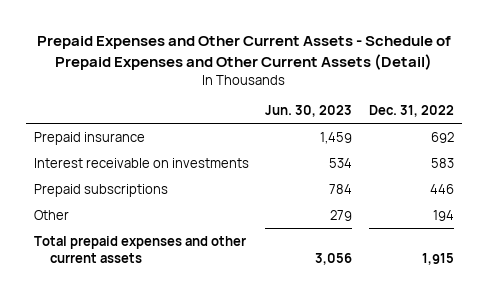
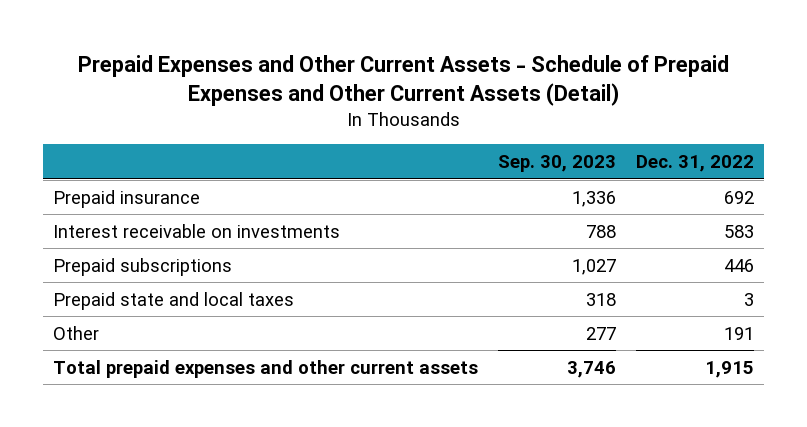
- | Jun. 30, 2023 | Dec. 31, 2022
+ | Sep. 30, 2023 | Dec. 31, 2022
- Other | 279 | 194
+ Prepaid state and local taxes | 318 | 3
+ Other | 277 | 191

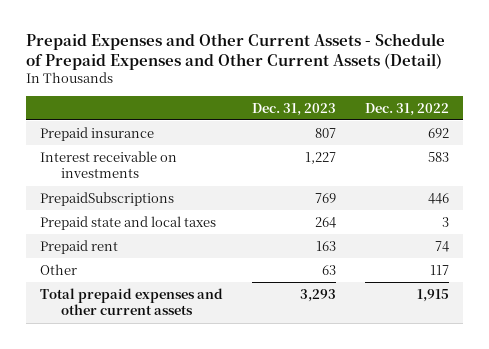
- | Sep. 30, 2023 | Dec. 31, 2022
+ | Dec. 31, 2023 | Dec. 31, 2022
- Prepaid subscriptions | 1,027 | 446
+ PrepaidSubscriptions | 769 | 446
- Other | 277 | 191
+ Prepaid rent | 163 | 74
+ Other | 63 | 117

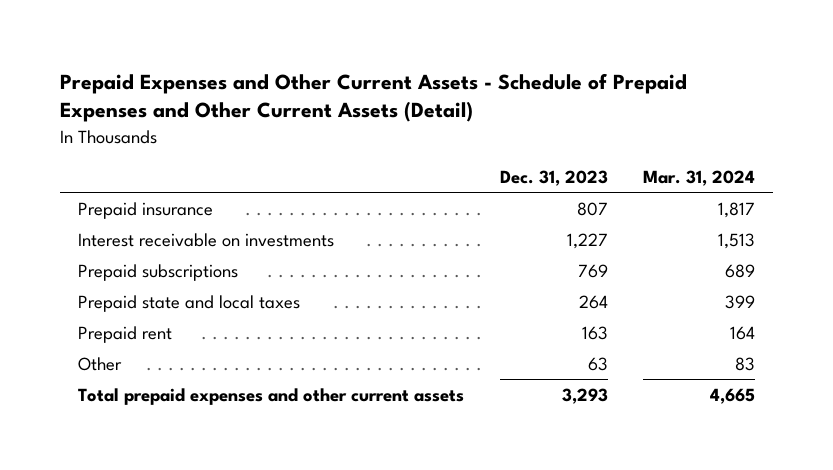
- | Dec. 31, 2023 | Dec. 31, 2022
+ | Dec. 31, 2023 | Mar. 31, 2024
- PrepaidSubscriptions | 769 | 446
+ Prepaid subscriptions | 769 | 689

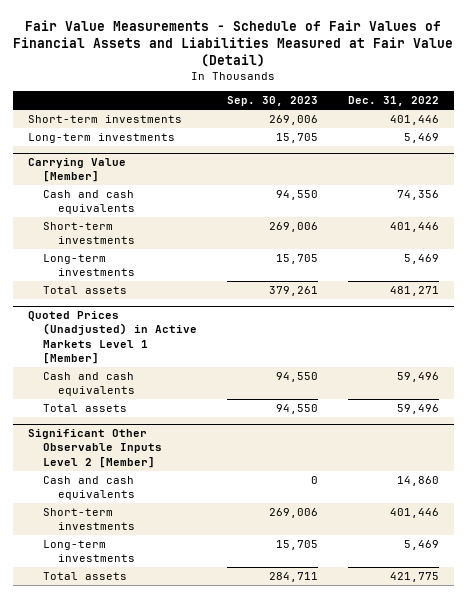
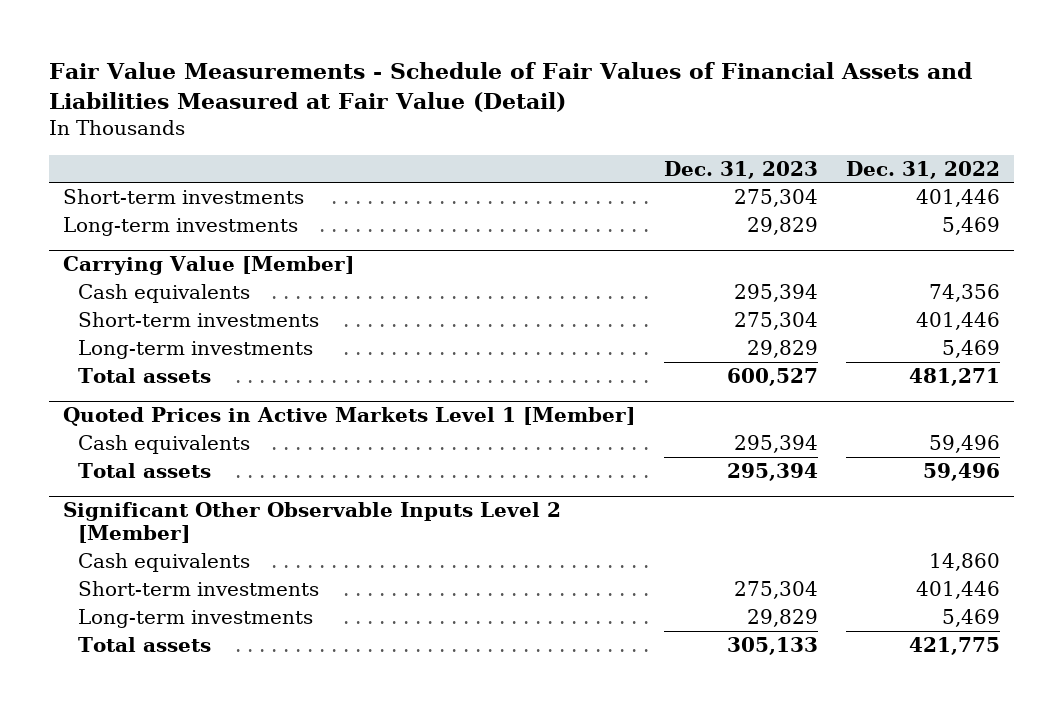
- | Sep. 30, 2023 | Dec. 31, 2022
+ | Dec. 31, 2023 | Dec. 31, 2022
@ Carrying Value [Member]
- Cash and cash equivalents | 94,550 | 74,356
+ Cash equivalents | 295,394 | 74,356
- Quoted Prices (Unadjusted) in Active Markets Level 1 [Member]
- Cash and cash equivalents | 94,550 | 59,496
+ Quoted Prices in Active Markets Level 1 [Member]
+ Cash equivalents | 295,394 | 59,496
@ Significant Other Observable Inputs Level 2 [Member]
- Cash and cash equivalents | 0 | 14,860
+ Cash equivalents | | 14,860

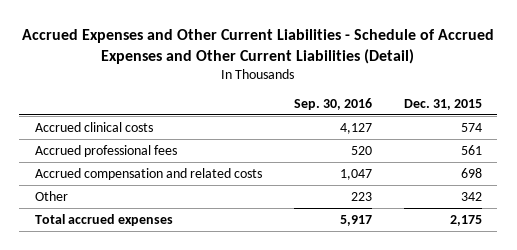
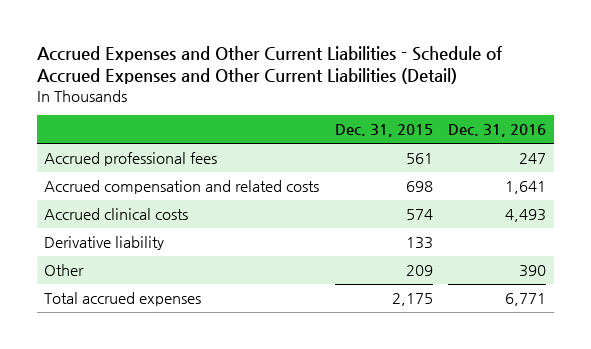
- | Sep. 30, 2016 | Dec. 31, 2015
+ | Dec. 31, 2015 | Dec. 31, 2016
- Other | 223 | 342
moved down: Accrued clinical costs | 574 | 4,493
+ Derivative liability | 133 |
+ Other | 209 | 390

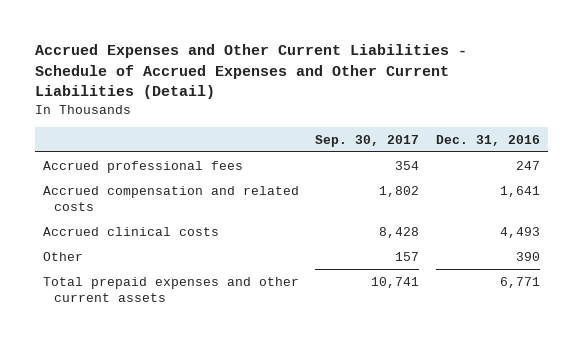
- | Dec. 31, 2015 | Dec. 31, 2016
+ | Sep. 30, 2017 | Dec. 31, 2016
- Derivative liability | 133 |
- Total accrued expenses | 2,175 | 6,771
+ Total prepaid expenses and other current assets | 10,741 | 6,771

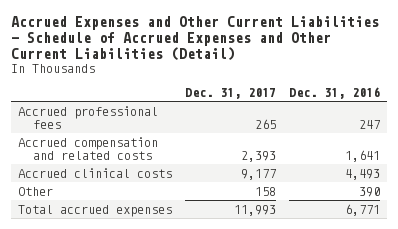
- | Sep. 30, 2017 | Dec. 31, 2016
+ | Dec. 31, 2017 | Dec. 31, 2016
- Total prepaid expenses and other current assets | 10,741 | 6,771
+ Total accrued expenses | 11,993 | 6,771

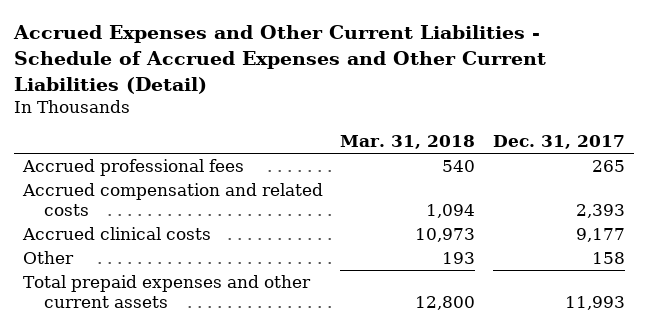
- | Dec. 31, 2017 | Dec. 31, 2016
+ | Mar. 31, 2018 | Dec. 31, 2017
- Total accrued expenses | 11,993 | 6,771
+ Total prepaid expenses and other current assets | 12,800 | 11,993

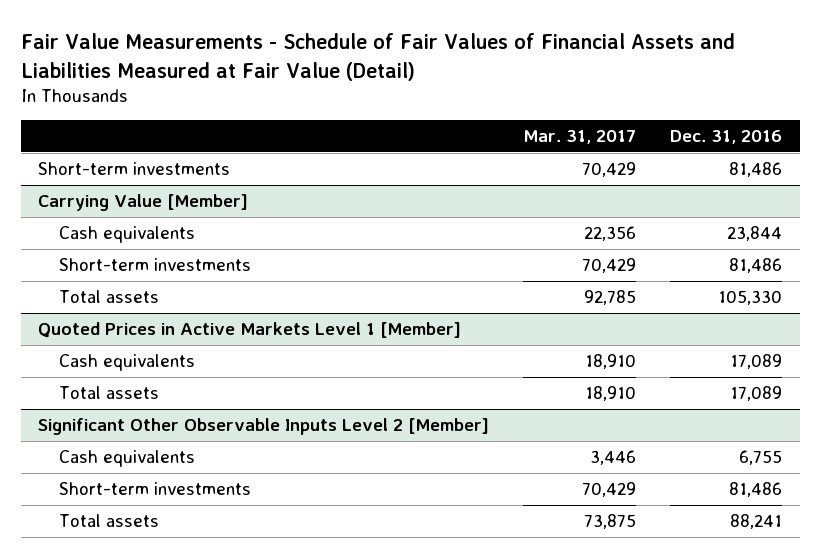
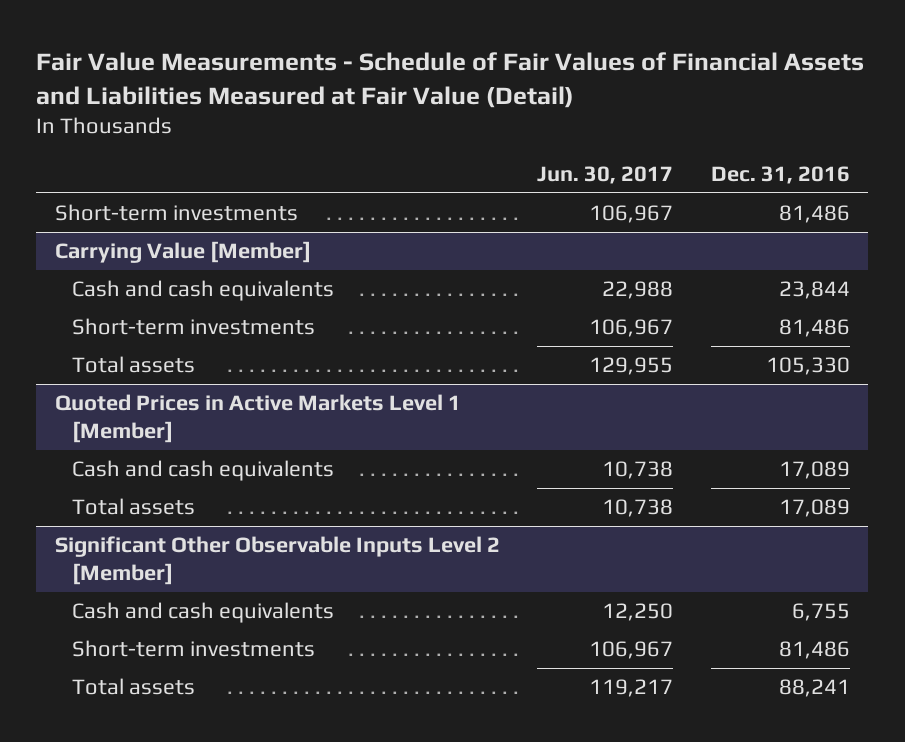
- | Mar. 31, 2017 | Dec. 31, 2016
+ | Jun. 30, 2017 | Dec. 31, 2016
@ Carrying Value [Member]
- Cash equivalents | 22,356 | 23,844
+ Cash and cash equivalents | 22,988 | 23,844
@ Quoted Prices in Active Markets Level 1 [Member]
- Cash equivalents | 18,910 | 17,089
+ Cash and cash equivalents | 10,738 | 17,089
@ Significant Other Observable Inputs Level 2 [Member]
- Cash equivalents | 3,446 | 6,755
+ Cash and cash equivalents | 12,250 | 6,755

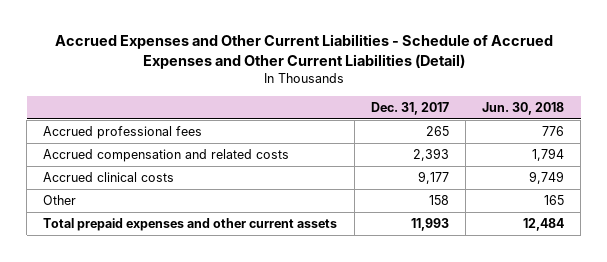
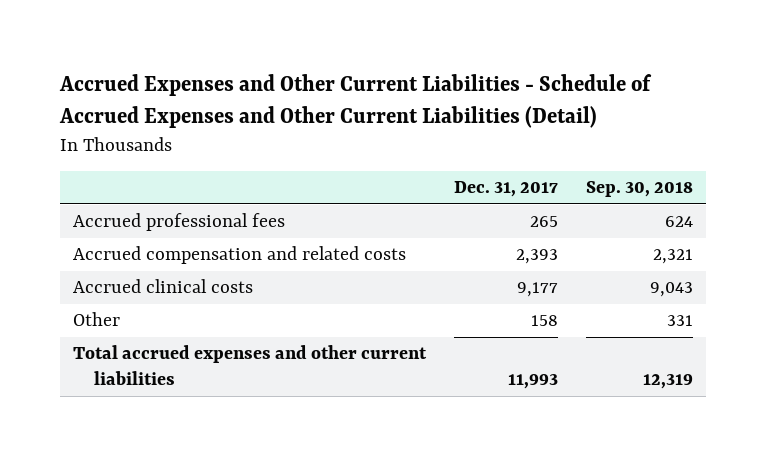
- | Dec. 31, 2017 | Jun. 30, 2018
+ | Dec. 31, 2017 | Sep. 30, 2018
- Total prepaid expenses and other current assets | 11,993 | 12,484
+ Total accrued expenses and other current liabilities | 11,993 | 12,319

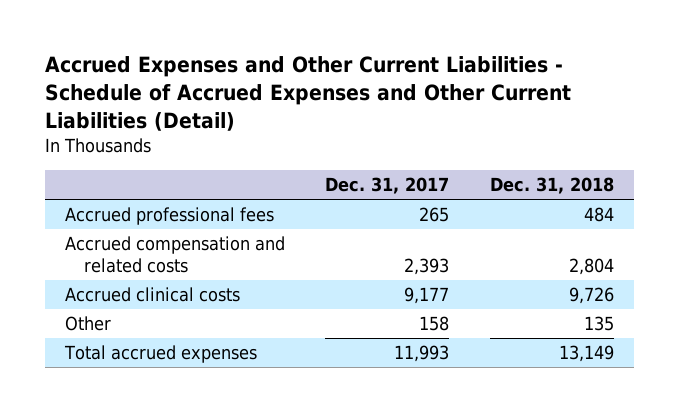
- | Dec. 31, 2017 | Sep. 30, 2018
+ | Dec. 31, 2017 | Dec. 31, 2018
- Total accrued expenses and other current liabilities | 11,993 | 12,319
+ Total accrued expenses | 11,993 | 13,149

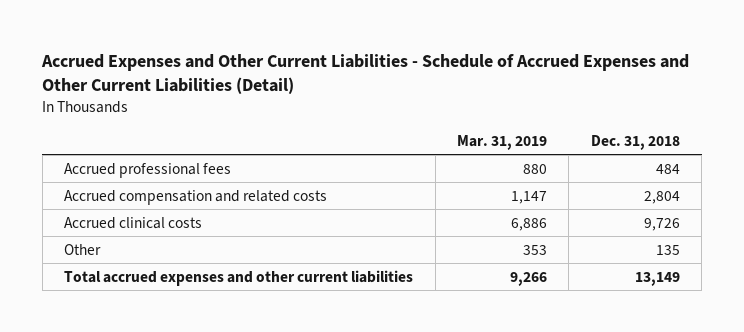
- | Dec. 31, 2017 | Dec. 31, 2018
+ | Mar. 31, 2019 | Dec. 31, 2018
- Total accrued expenses | 11,993 | 13,149
+ Total accrued expenses and other current liabilities | 9,266 | 13,149

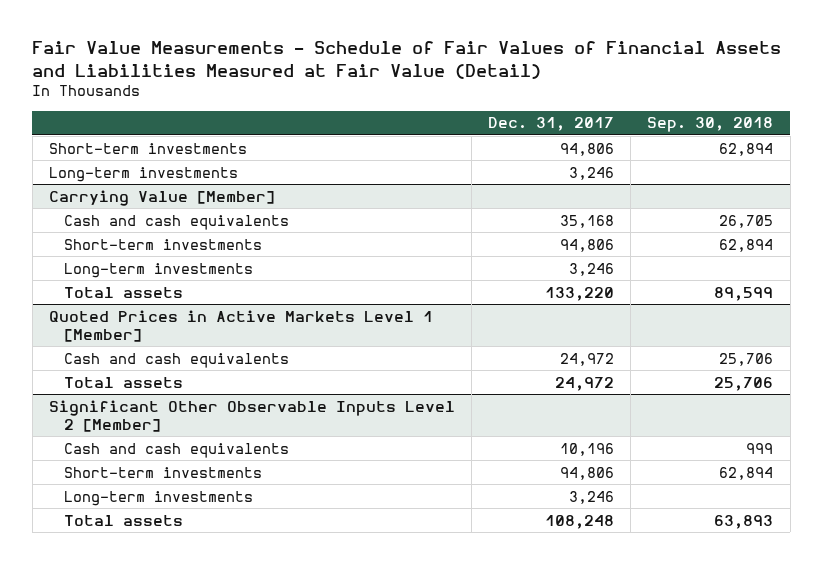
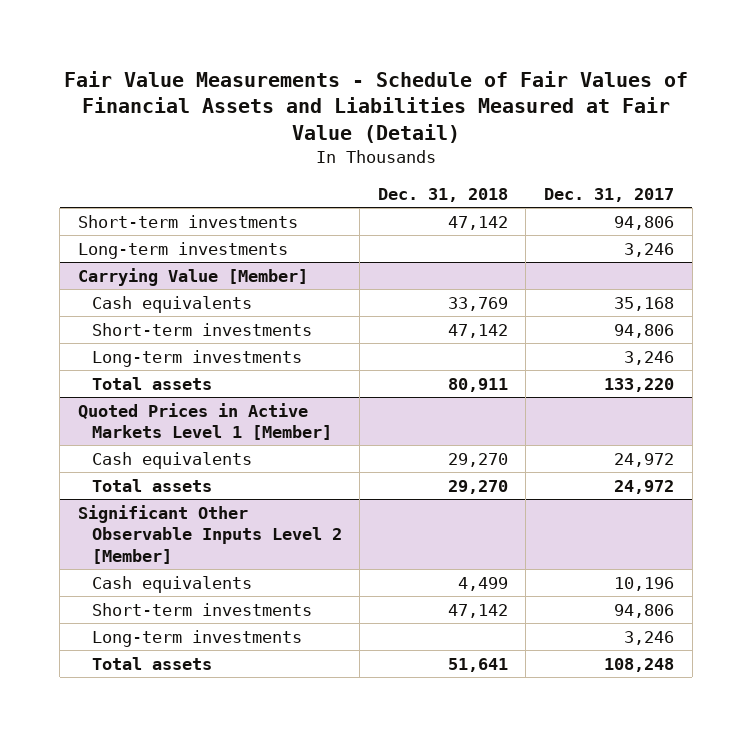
- | Dec. 31, 2017 | Sep. 30, 2018
+ | Dec. 31, 2018 | Dec. 31, 2017
@ Carrying Value [Member]
- Cash and cash equivalents | 35,168 | 26,705
+ Cash equivalents | 33,769 | 35,168
@ Quoted Prices in Active Markets Level 1 [Member]
- Cash and cash equivalents | 24,972 | 25,706
+ Cash equivalents | 29,270 | 24,972
@ Significant Other Observable Inputs Level 2 [Member]
- Cash and cash equivalents | 10,196 | 999
+ Cash equivalents | 4,499 | 10,196

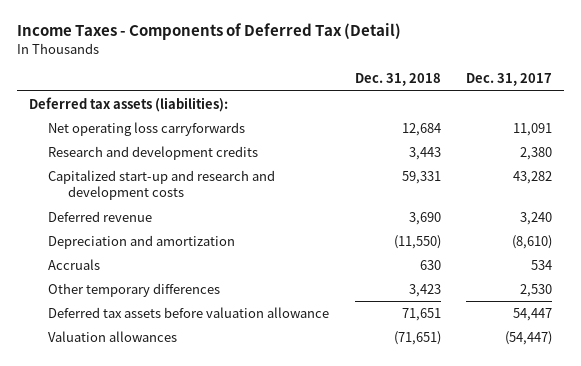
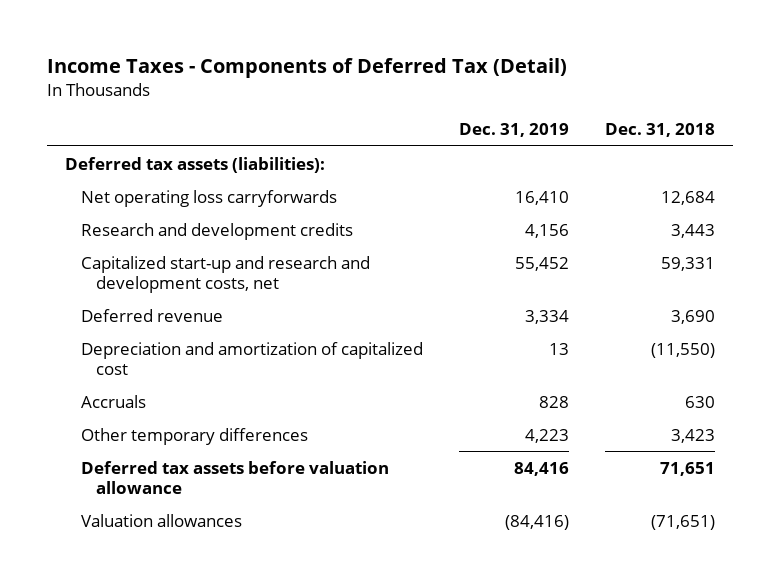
- | Dec. 31, 2018 | Dec. 31, 2017
+ | Dec. 31, 2019 | Dec. 31, 2018
- Capitalized start-up and research and development costs | 59,331 | 43,282
+ Capitalized start-up and research and development costs, net | 55,452 | 59,331
- Depreciation and amortization | (11,550) | (8,610)
+ Depreciation and amortization of capitalized cost | 13 | (11,550)

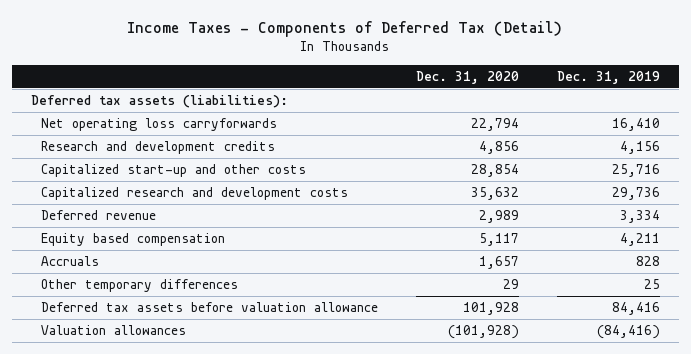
- | Dec. 31, 2019 | Dec. 31, 2018
+ | Dec. 31, 2020 | Dec. 31, 2019
- Capitalized start-up and research and development costs, net | 55,452 | 59,331
+ Capitalized start-up and other costs | 28,854 | 25,716
+ Capitalized research and development costs | 35,632 | 29,736
- Depreciation and amortization of capitalized cost | 13 | (11,550)
+ Equity based compensation | 5,117 | 4,211
- Other temporary differences | 4,223 | 3,423
+ Other temporary differences | 29 | 25

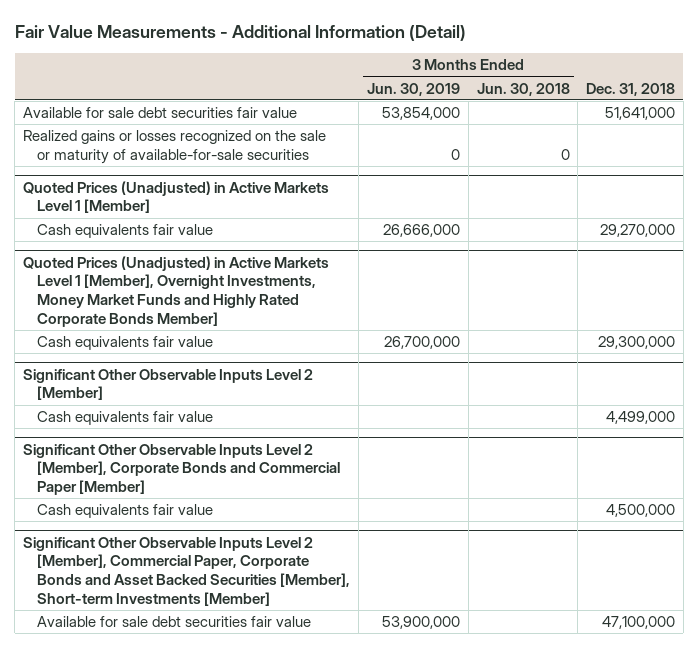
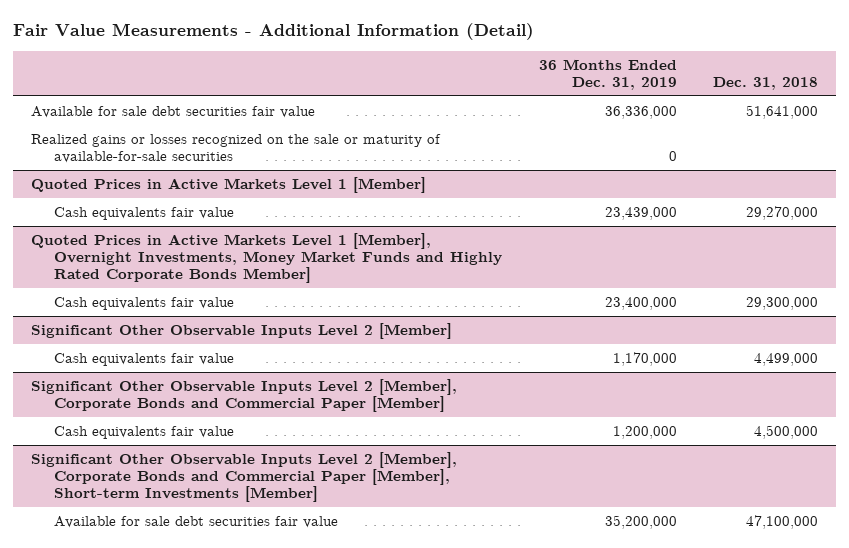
- | 3 Months Ended Jun. 30, 2019 | 3 Months Ended Jun. 30, 2018 | Dec. 31, 2018
+ | 36 Months Ended Dec. 31, 2019 | Dec. 31, 2018
- Quoted Prices (Unadjusted) in Active Markets Level 1 [Member]
+ Quoted Prices in Active Markets Level 1 [Member]
- Quoted Prices (Unadjusted) in Active Markets Level 1 [Member], Overnight Investments, Money Market Funds and Highly Rated Corporate Bonds Member]
+ Quoted Prices in Active Markets Level 1 [Member], Overnight Investments, Money Market Funds and Highly Rated Corporate Bonds Member]
- Significant Other Observable Inputs Level 2 [Member], Commercial Paper, Corporate Bonds and Asset Backed Securities [Member], Short-term Investments [Member]
+ Significant Other Observable Inputs Level 2 [Member], Corporate Bonds and Commercial Paper [Member], Short-term Investments [Member]

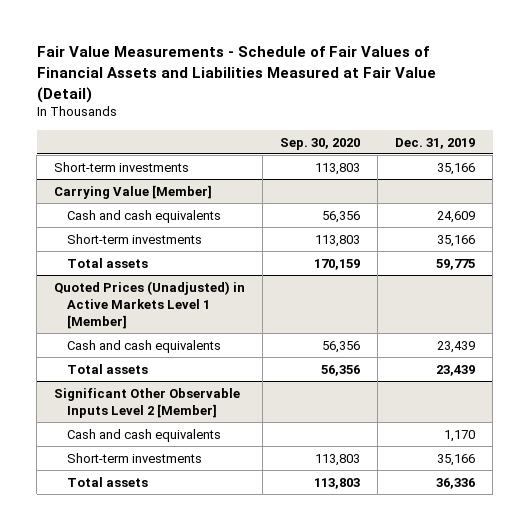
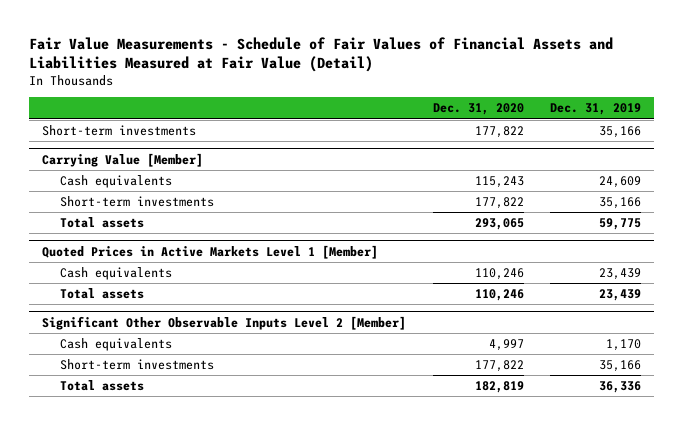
- | Sep. 30, 2020 | Dec. 31, 2019
+ | Dec. 31, 2020 | Dec. 31, 2019
@ Carrying Value [Member]
- Cash and cash equivalents | 56,356 | 24,609
+ Cash equivalents | 115,243 | 24,609
- Quoted Prices (Unadjusted) in Active Markets Level 1 [Member]
- Cash and cash equivalents | 56,356 | 23,439
+ Quoted Prices in Active Markets Level 1 [Member]
+ Cash equivalents | 110,246 | 23,439
@ Significant Other Observable Inputs Level 2 [Member]
- Cash and cash equivalents | | 1,170
+ Cash equivalents | 4,997 | 1,170

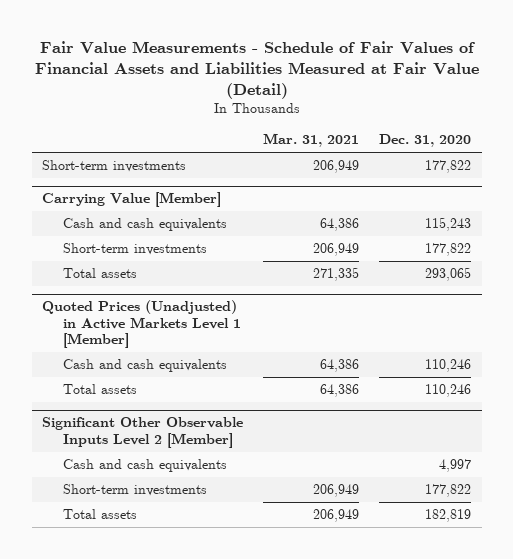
- | Dec. 31, 2020 | Dec. 31, 2019
+ | Mar. 31, 2021 | Dec. 31, 2020
@ Carrying Value [Member]
- Cash equivalents | 115,243 | 24,609
+ Cash and cash equivalents | 64,386 | 115,243
- Quoted Prices in Active Markets Level 1 [Member]
- Cash equivalents | 110,246 | 23,439
+ Quoted Prices (Unadjusted) in Active Markets Level 1 [Member]
+ Cash and cash equivalents | 64,386 | 110,246
@ Significant Other Observable Inputs Level 2 [Member]
- Cash equivalents | 4,997 | 1,170
+ Cash and cash equivalents | | 4,997

